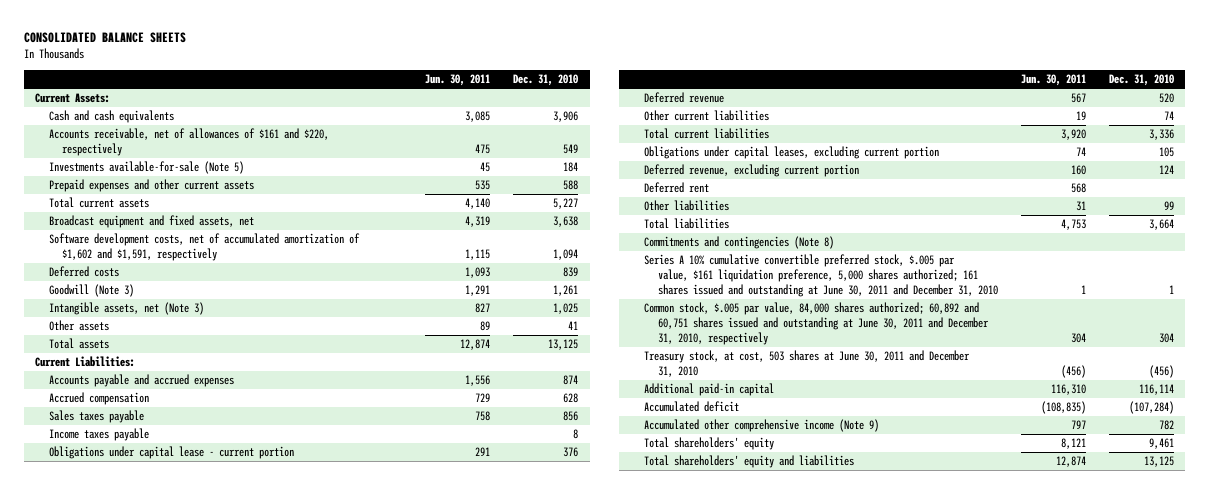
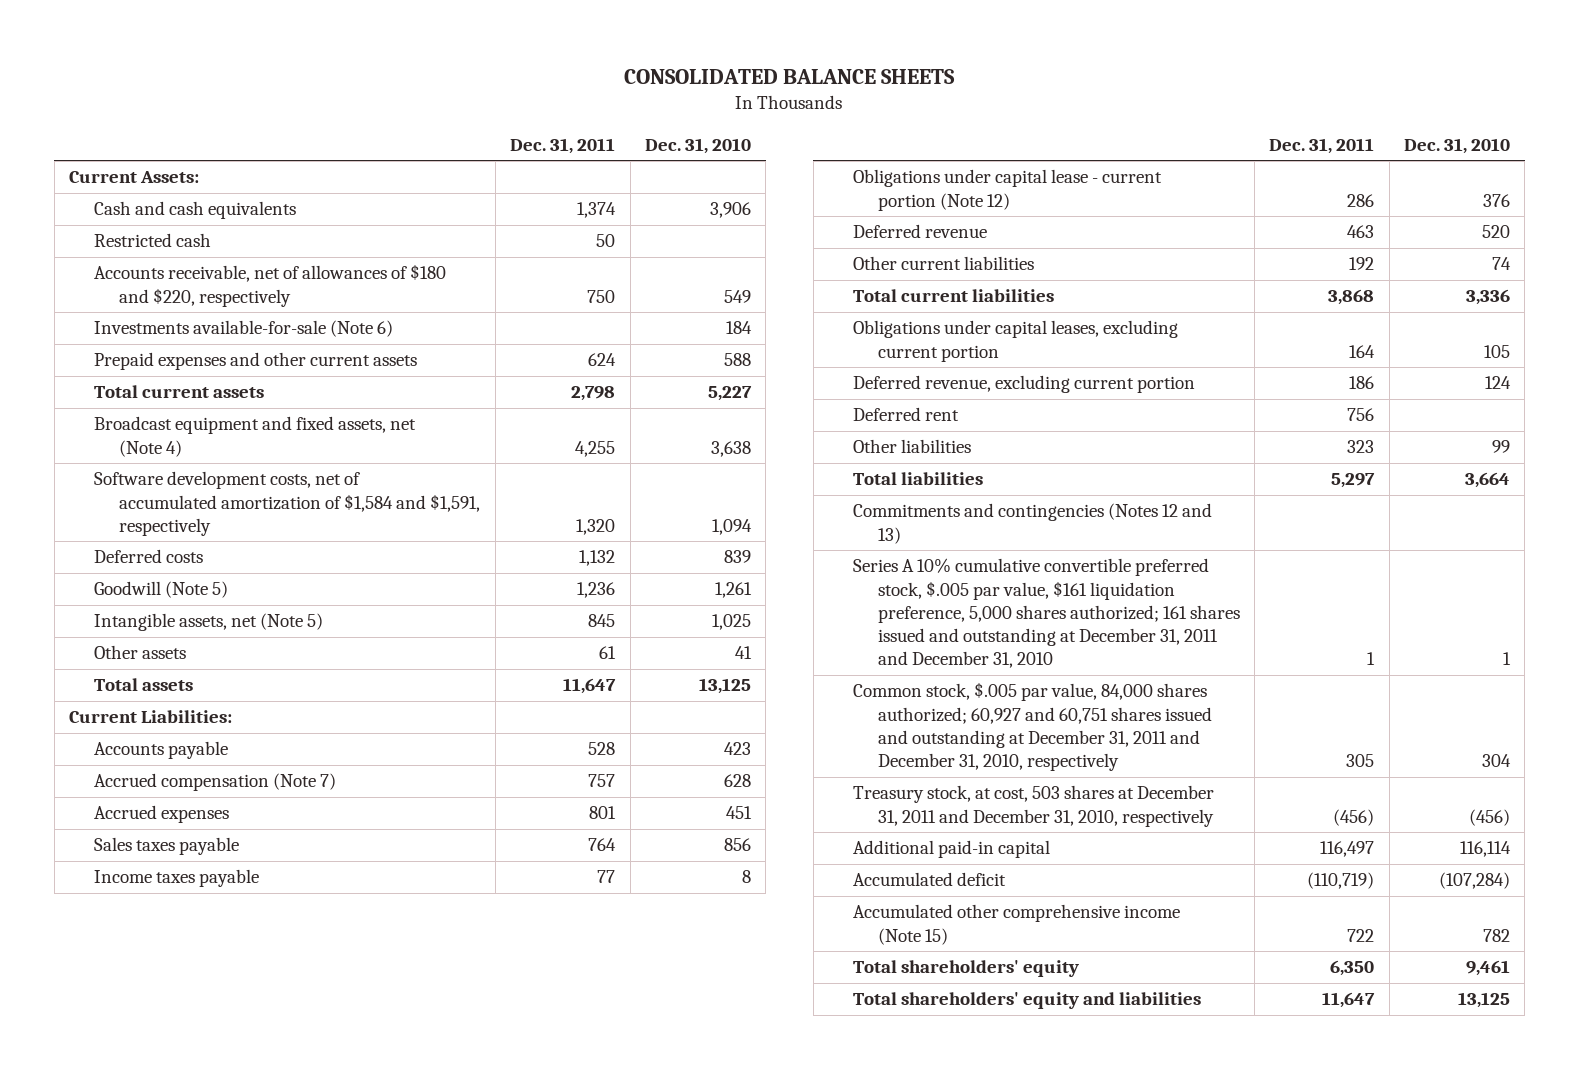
- | Jun. 30, 2011 | Dec. 31, 2010
+ | Dec. 31, 2011 | Dec. 31, 2010
- Accounts receivable, net of allowances of $161 and $220, respectively | 475 | 549
- Investments available-for-sale (Note 5) | 45 | 184
+ Restricted cash | 50 |
+ Accounts receivable, net of allowances of $180 and $220, respectively | 750 | 549
+ Investments available-for-sale (Note 6) | | 184
- Broadcast equipment and fixed assets, net | 4,319 | 3,638
- Software development costs, net of accumulated amortization of $1,602 and $1,591, respectively | 1,115 | 1,094
+ Broadcast equipment and fixed assets, net (Note 4) | 4,255 | 3,638
+ Software development costs, net of accumulated amortization of $1,584 and $1,591, respectively | 1,320 | 1,094
- Goodwill (Note 3) | 1,291 | 1,261
- Intangible assets, net (Note 3) | 827 | 1,025
+ Goodwill (Note 5) | 1,236 | 1,261
+ Intangible assets, net (Note 5) | 845 | 1,025
- Accounts payable and accrued expenses | 1,556 | 874
- Accrued compensation | 729 | 628
+ Accounts payable | 528 | 423
+ Accrued compensation (Note 7) | 757 | 628
+ Accrued expenses | 801 | 451
- Obligations under capital lease - current portion | 291 | 376
+ Obligations under capital lease - current portion (Note 12) | 286 | 376
- Commitments and contingencies (Note 8)
- Series A 10% cumulative convertible preferred stock, $.005 par value, $161 liquidation preference, 5,000 shares authorized; 161 shares issued and outstanding at June 30, 2011 and December 31, 2010 | 1 | 1
- Common stock, $.005 par value, 84,000 shares authorized; 60,892 and 60,751 shares issued and outstanding at June 30, 2011 and December 31, 2010, respectively | 304 | 304
- Treasury stock, at cost, 503 shares at June 30, 2011 and December 31, 2010 | (456) | (456)
+ Commitments and contingencies (Notes 12 and 13)
+ Series A 10% cumulative convertible preferred stock, $.005 par value, $161 liquidation preference, 5,000 shares authorized; 161 shares issued and outstanding at December 31, 2011 and December 31, 2010 | 1 | 1
+ Common stock, $.005 par value, 84,000 shares authorized; 60,927 and 60,751 shares issued and outstanding at December 31, 2011 and December 31, 2010, respectively | 305 | 304
+ Treasury stock, at cost, 503 shares at December 31, 2011 and December 31, 2010, respectively | (456) | (456)
- Accumulated other comprehensive income (Note 9) | 797 | 782
+ Accumulated other comprehensive income (Note 15) | 722 | 782

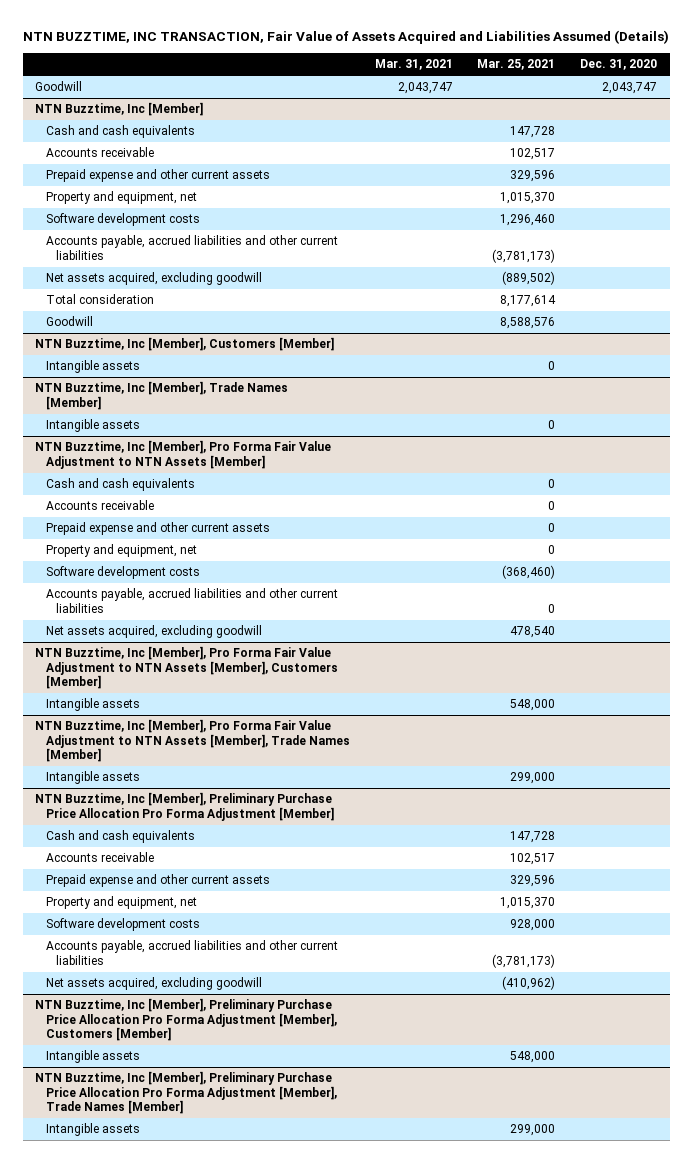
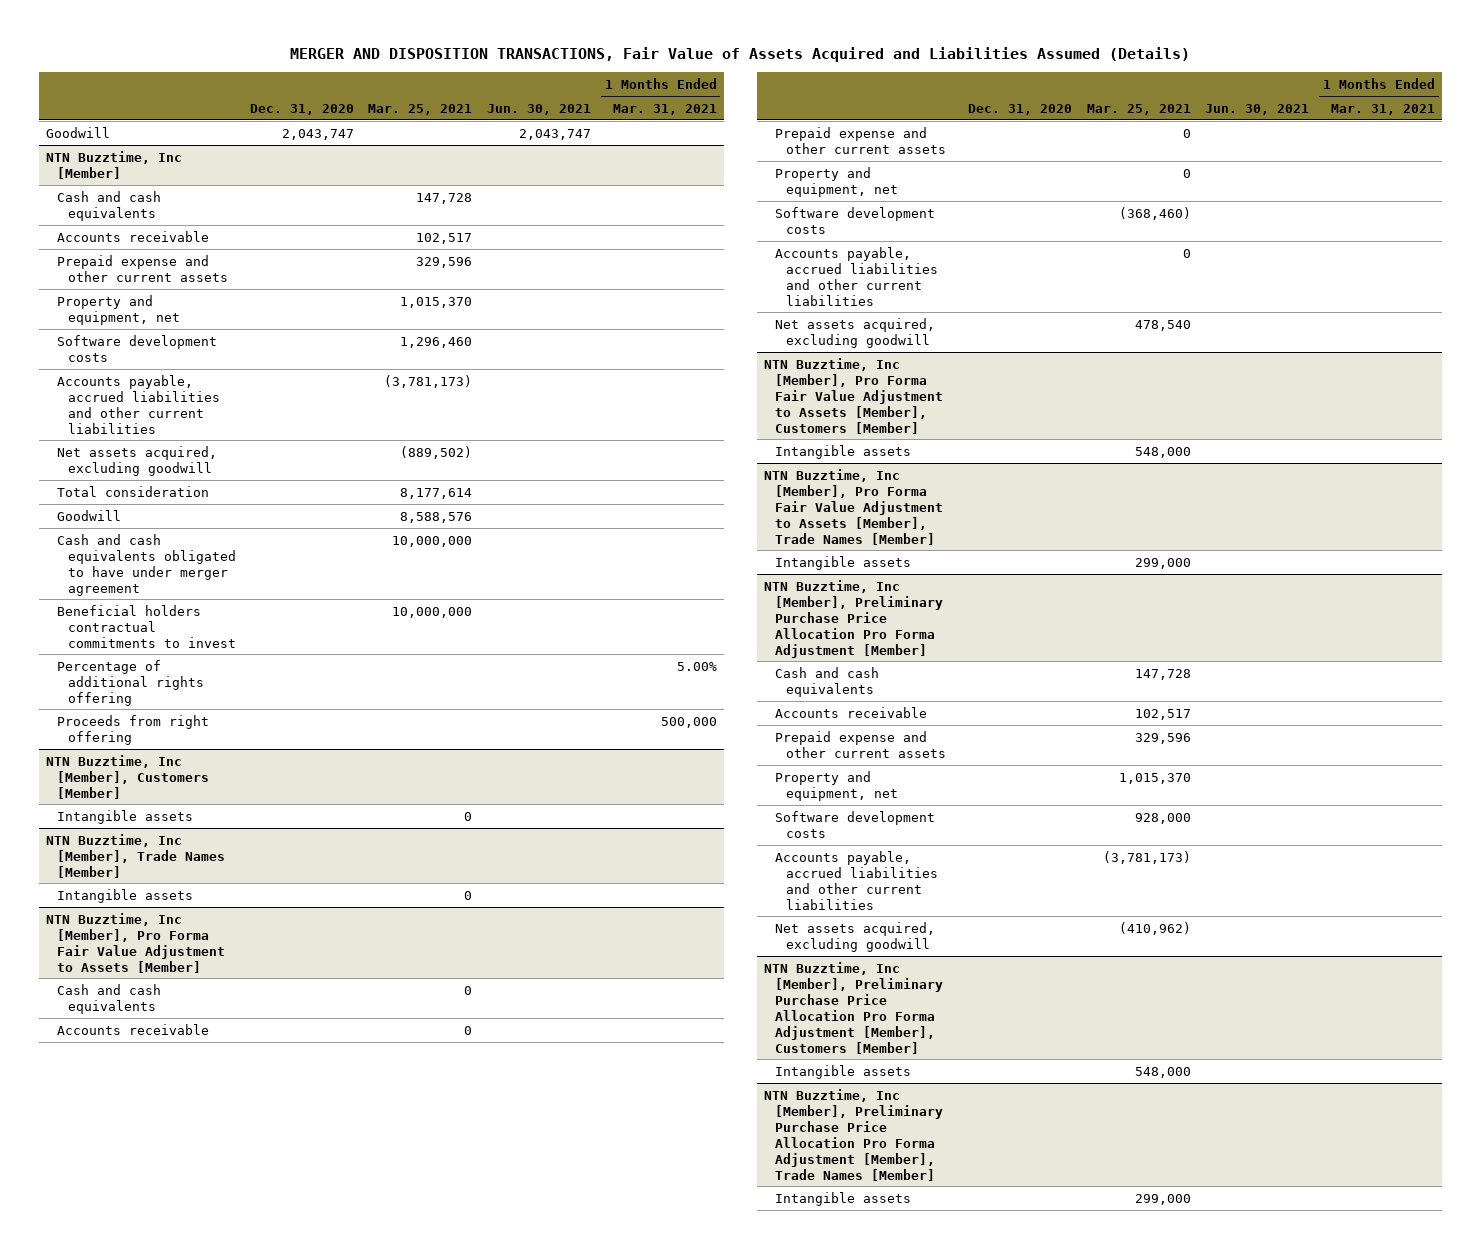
- NTN BUZZTIME, INC TRANSACTION, Fair Value of Assets Acquired and Liabilities Assumed (Details)
+ MERGER AND DISPOSITION TRANSACTIONS, Fair Value of Assets Acquired and Liabilities Assumed (Details)
- | Mar. 31, 2021 | Mar. 25, 2021 | Dec. 31, 2020
+ | Dec. 31, 2020 | Mar. 25, 2021 | Jun. 30, 2021 | 1 Months Ended Mar. 31, 2021
@ NTN Buzztime, Inc [Member]
+ Cash and cash equivalents obligated to have under merger agreement | | 10,000,000 | |
+ Beneficial holders contractual commitments to invest | | 10,000,000 | |
+ Percentage of additional rights offering | | | | 5.00%
+ Proceeds from right offering | | | | 500,000
- NTN Buzztime, Inc [Member], Pro Forma Fair Value Adjustment to NTN Assets [Member]
+ NTN Buzztime, Inc [Member], Pro Forma Fair Value Adjustment to Assets [Member]
- NTN Buzztime, Inc [Member], Pro Forma Fair Value Adjustment to NTN Assets [Member], Customers [Member]
+ NTN Buzztime, Inc [Member], Pro Forma Fair Value Adjustment to Assets [Member], Customers [Member]
- NTN Buzztime, Inc [Member], Pro Forma Fair Value Adjustment to NTN Assets [Member], Trade Names [Member]
+ NTN Buzztime, Inc [Member], Pro Forma Fair Value Adjustment to Assets [Member], Trade Names [Member]

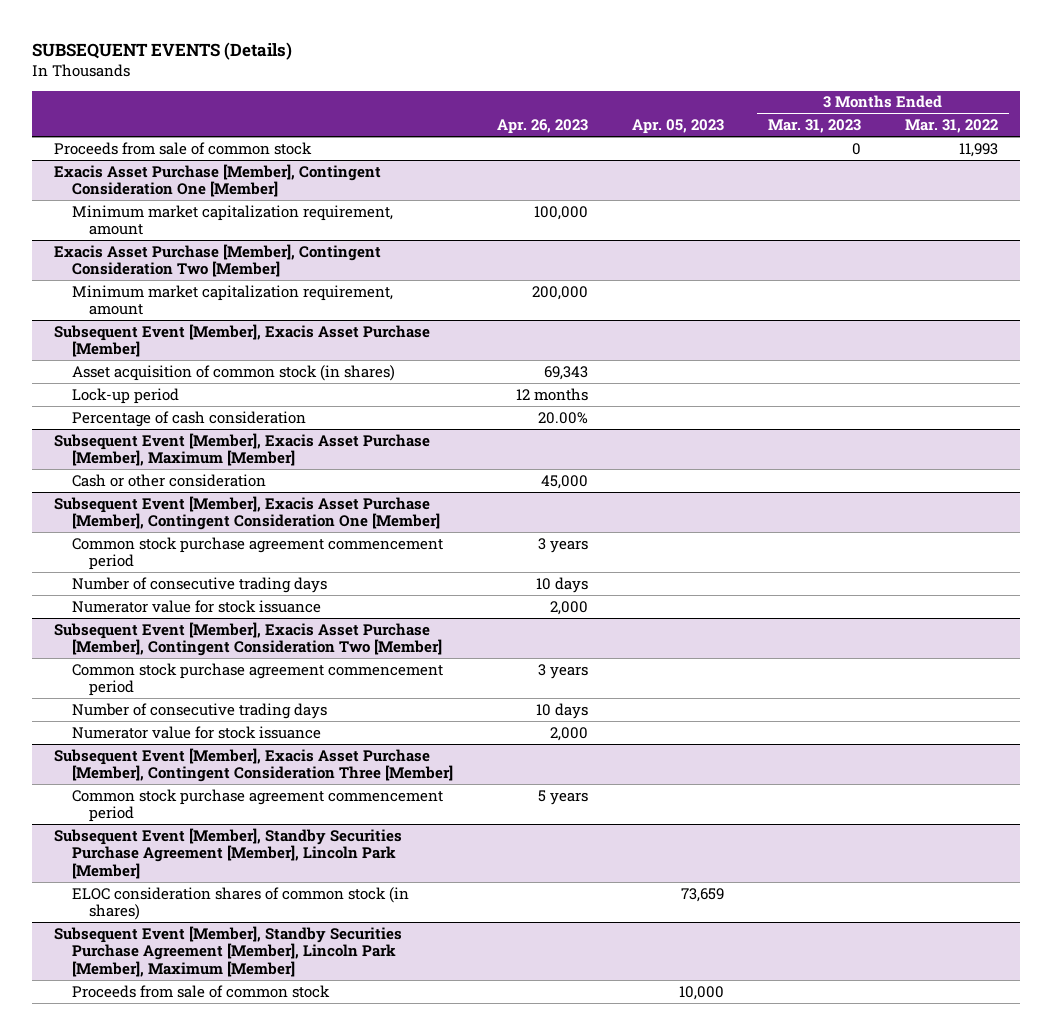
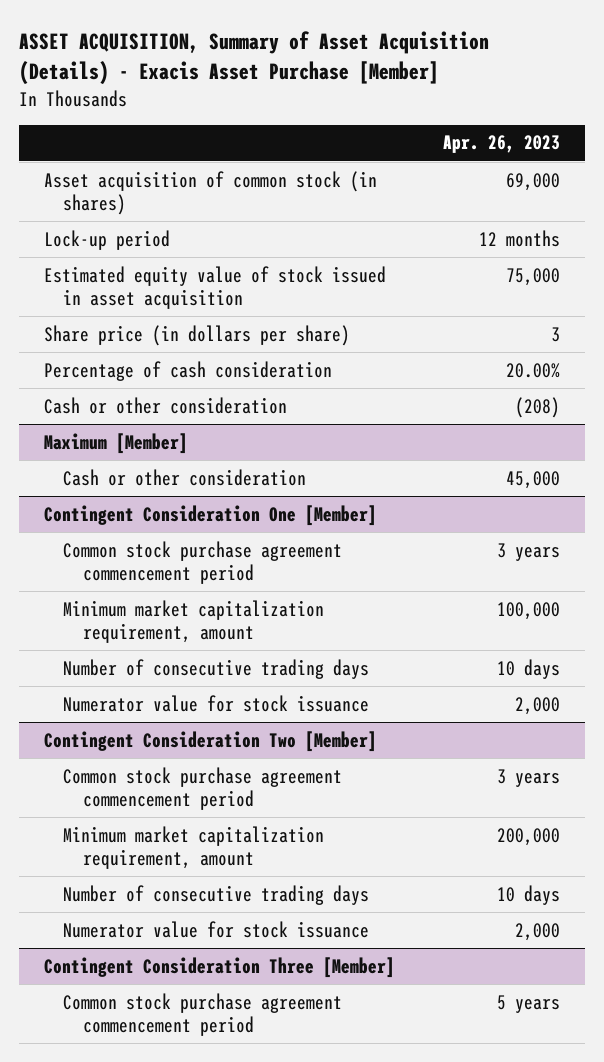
- SUBSEQUENT EVENTS (Details)
+ ASSET ACQUISITION, Summary of Asset Acquisition (Details) - Exacis Asset Purchase [Member]
- | Apr. 26, 2023 | Apr. 05, 2023 | 3 Months Ended Mar. 31, 2023 | 3 Months Ended Mar. 31, 2022
+ | Apr. 26, 2023
- Proceeds from sale of common stock | | | 0 | 11,993
- Exacis Asset Purchase [Member], Contingent Consideration One [Member]
- Minimum market capitalization requirement, amount | 100,000 | | |
- Exacis Asset Purchase [Member], Contingent Consideration Two [Member]
- Minimum market capitalization requirement, amount | 200,000 | | |
- Subsequent Event [Member], Exacis Asset Purchase [Member]
- Asset acquisition of common stock (in shares) | 69,343 | | |
+ Asset acquisition of common stock (in shares) | 69,000
+ Estimated equity value of stock issued in asset acquisition | 75,000
+ Share price (in dollars per share) | 3
- Subsequent Event [Member], Exacis Asset Purchase [Member], Maximum [Member]
+ Cash or other consideration | (208)
+ Maximum [Member]
- Subsequent Event [Member], Exacis Asset Purchase [Member], Contingent Consideration One [Member]
+ Contingent Consideration One [Member]
+ Minimum market capitalization requirement, amount | 100,000
- Subsequent Event [Member], Exacis Asset Purchase [Member], Contingent Consideration Two [Member]
+ Contingent Consideration Two [Member]
+ Minimum market capitalization requirement, amount | 200,000
- Subsequent Event [Member], Exacis Asset Purchase [Member], Contingent Consideration Three [Member]
+ Contingent Consideration Three [Member]
- Subsequent Event [Member], Standby Securities Purchase Agreement [Member], Lincoln Park [Member]
- ELOC consideration shares of common stock (in shares) | | 73,659 | |
- Subsequent Event [Member], Standby Securities Purchase Agreement [Member], Lincoln Park [Member], Maximum [Member]
- Proceeds from sale of common stock | | 10,000 | |

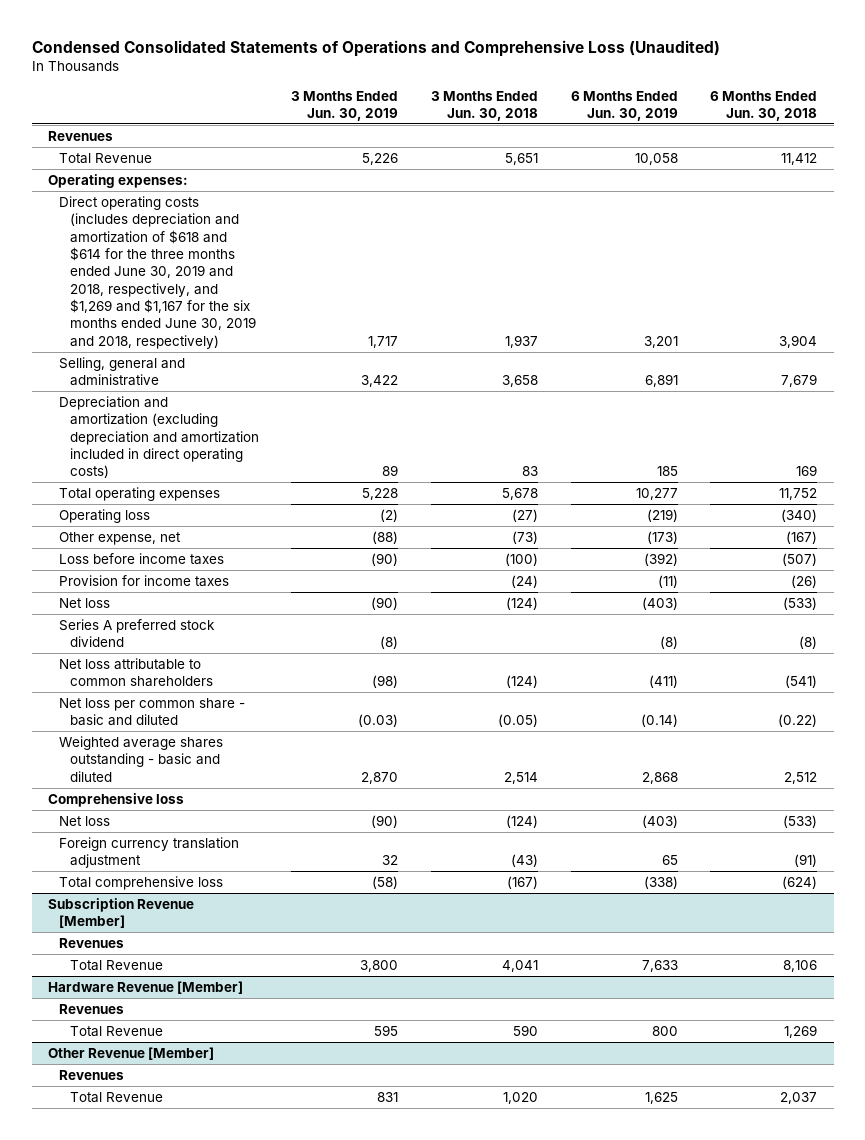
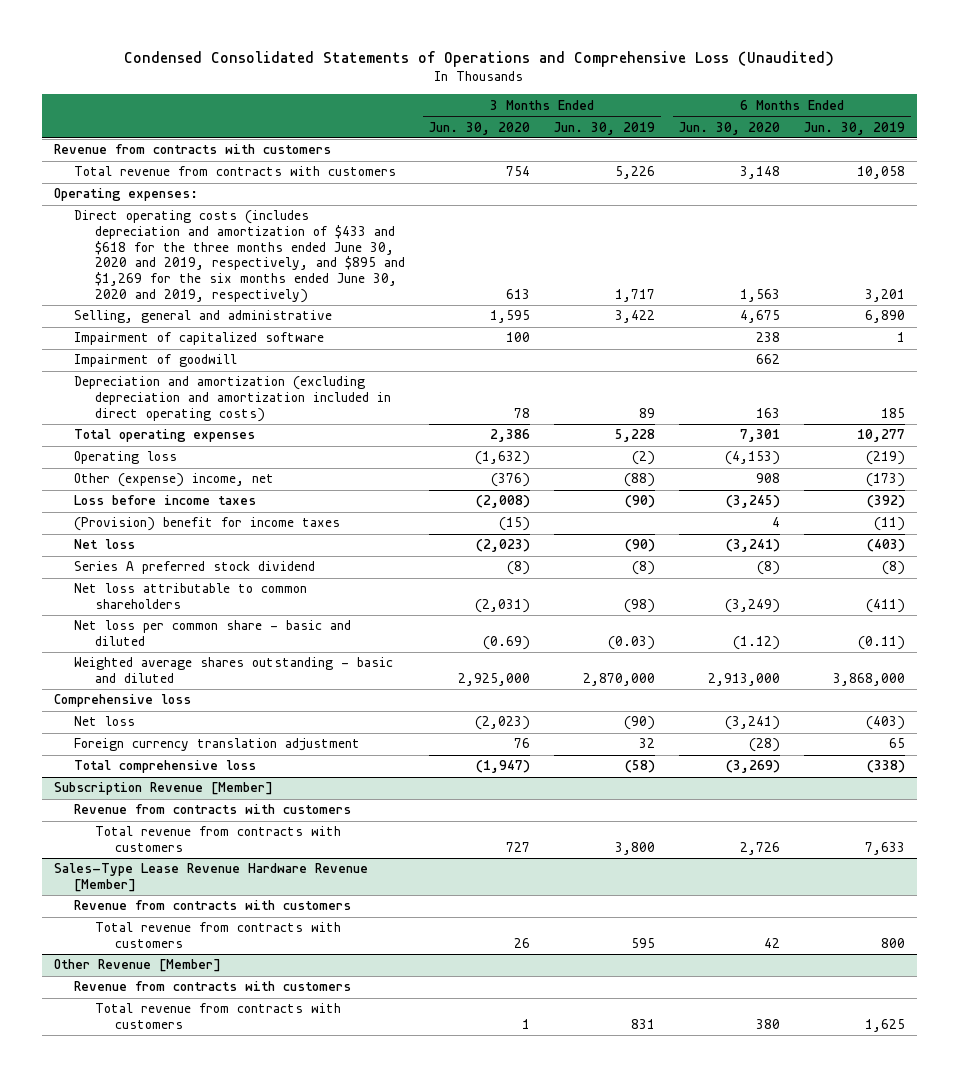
- | 3 Months Ended Jun. 30, 2019 | 3 Months Ended Jun. 30, 2018 | 6 Months Ended Jun. 30, 2019 | 6 Months Ended Jun. 30, 2018
+ | 3 Months Ended Jun. 30, 2020 | 3 Months Ended Jun. 30, 2019 | 6 Months Ended Jun. 30, 2020 | 6 Months Ended Jun. 30, 2019
- Revenues
- Total Revenue | 5,226 | 5,651 | 10,058 | 11,412
+ Revenue from contracts with customers
+ Total revenue from contracts with customers | 754 | 5,226 | 3,148 | 10,058
- Direct operating costs (includes depreciation and amortization of $618 and $614 for the three months ended June 30, 2019 and 2018, respectively, and $1,269 and $1,167 for the six months ended June 30, 2019 and 2018, respectively) | 1,717 | 1,937 | 3,201 | 3,904
- Selling, general and administrative | 3,422 | 3,658 | 6,891 | 7,679
+ Direct operating costs (includes depreciation and amortization of $433 and $618 for the three months ended June 30, 2020 and 2019, respectively, and $895 and $1,269 for the six months ended June 30, 2020 and 2019, respectively) | 613 | 1,717 | 1,563 | 3,201
+ Selling, general and administrative | 1,595 | 3,422 | 4,675 | 6,890
+ Impairment of capitalized software | 100 | | 238 | 1
+ Impairment of goodwill | | | 662 |
- Other expense, net | (88) | (73) | (173) | (167)
+ Other (expense) income, net | (376) | (88) | 908 | (173)
- Provision for income taxes | | (24) | (11) | (26)
+ (Provision) benefit for income taxes | (15) | | 4 | (11)
- Net loss per common share - basic and diluted | (0.03) | (0.05) | (0.14) | (0.22)
- Weighted average shares outstanding - basic and diluted | 2,870 | 2,514 | 2,868 | 2,512
+ Net loss per common share - basic and diluted | (0.69) | (0.03) | (1.12) | (0.11)
+ Weighted average shares outstanding - basic and diluted | 2,925,000 | 2,870,000 | 2,913,000 | 3,868,000
@ Subscription Revenue [Member]
- Revenues
- Total Revenue | 3,800 | 4,041 | 7,633 | 8,106
- Hardware Revenue [Member]
- Revenues
- Total Revenue | 595 | 590 | 800 | 1,269
@ Subscription Revenue [Member]
+ Revenue from contracts with customers
+ Total revenue from contracts with customers | 727 | 3,800 | 2,726 | 7,633
+ Sales-Type Lease Revenue Hardware Revenue [Member]
+ Revenue from contracts with customers
+ Total revenue from contracts with customers | 26 | 595 | 42 | 800
@ Other Revenue [Member]
- Revenues
- Total Revenue | 831 | 1,020 | 1,625 | 2,037
+ Revenue from contracts with customers
+ Total revenue from contracts with customers | 1 | 831 | 380 | 1,625

